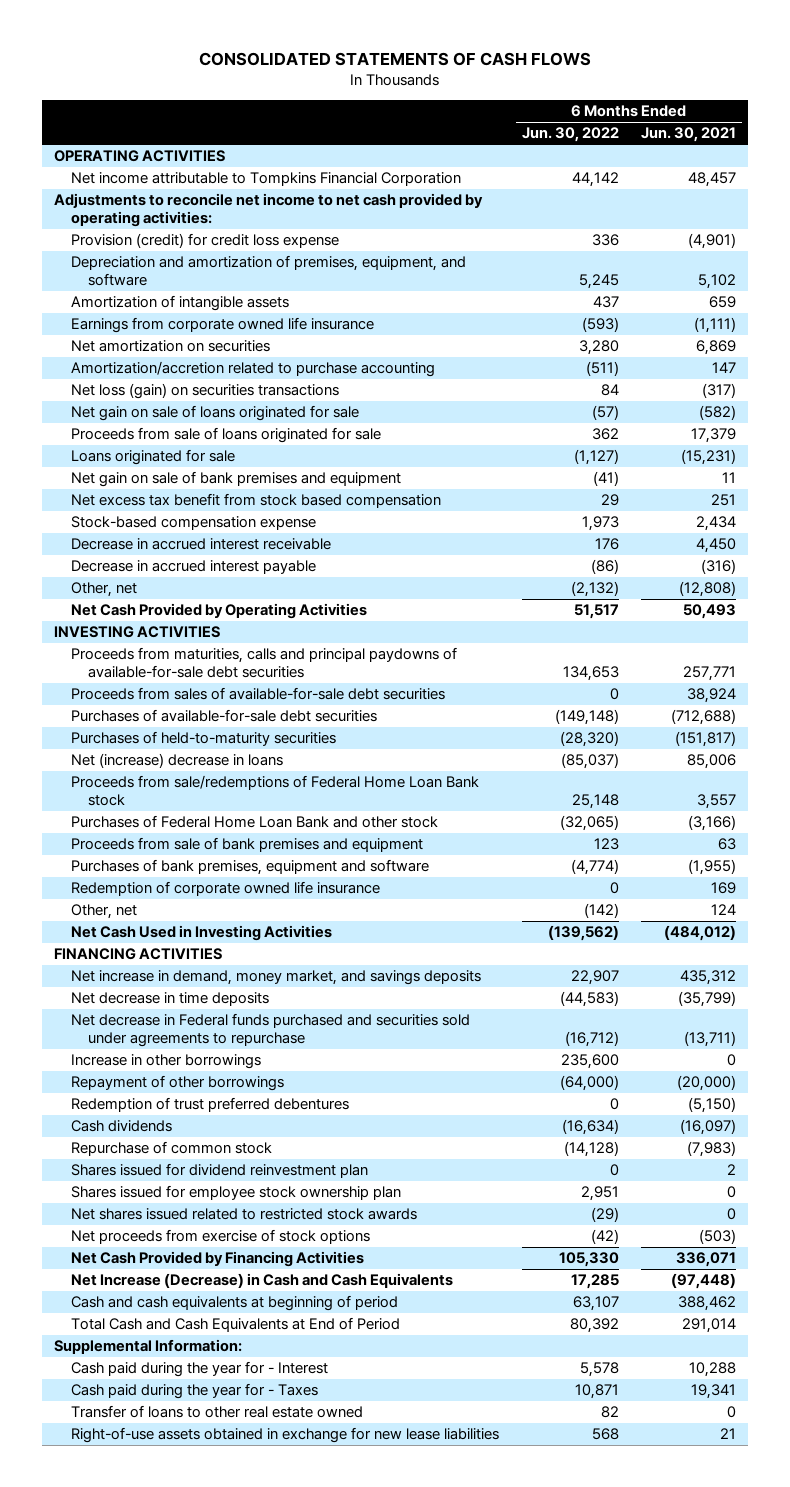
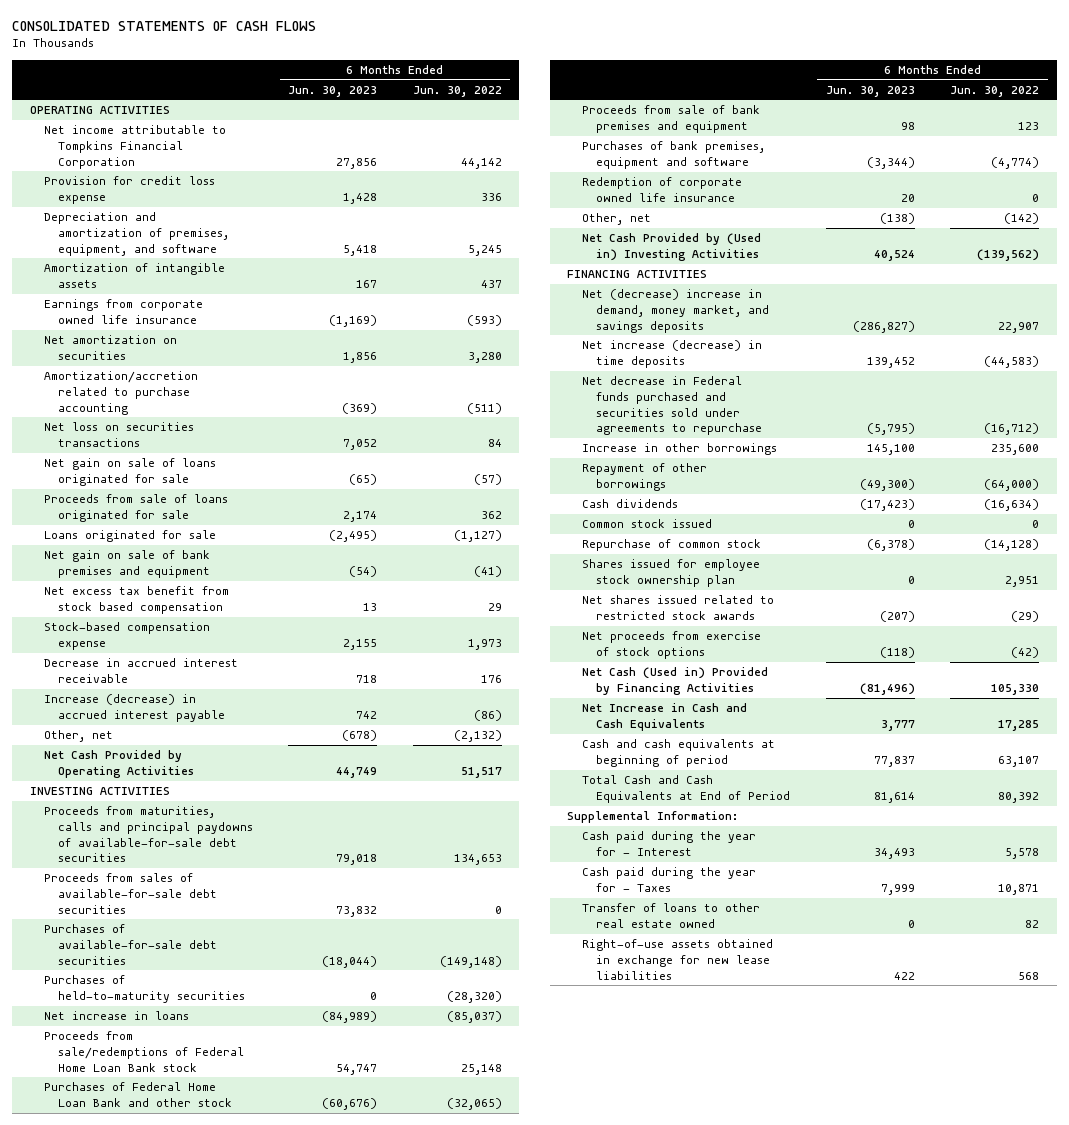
- | 6 Months Ended Jun. 30, 2022 | 6 Months Ended Jun. 30, 2021
+ | 6 Months Ended Jun. 30, 2023 | 6 Months Ended Jun. 30, 2022
- Adjustments to reconcile net income to net cash provided by operating activities:
- Provision (credit) for credit loss expense | 336 | (4,901)
+ Provision for credit loss expense | 1,428 | 336
- Net loss (gain) on securities transactions | 84 | (317)
+ Net loss on securities transactions | 7,052 | 84
- Decrease in accrued interest payable | (86) | (316)
+ Increase (decrease) in accrued interest payable | 742 | (86)
- Net (increase) decrease in loans | (85,037) | 85,006
+ Net increase in loans | (84,989) | (85,037)
- Net Cash Used in Investing Activities | (139,562) | (484,012)
+ Net Cash Provided by (Used in) Investing Activities | 40,524 | (139,562)
- Net increase in demand, money market, and savings deposits | 22,907 | 435,312
- Net decrease in time deposits | (44,583) | (35,799)
+ Net (decrease) increase in demand, money market, and savings deposits | (286,827) | 22,907
+ Net increase (decrease) in time deposits | 139,452 | (44,583)
- Redemption of trust preferred debentures | 0 | (5,150)
+ Common stock issued | 0 | 0
- Shares issued for dividend reinvestment plan | 0 | 2
- Net Cash Provided by Financing Activities | 105,330 | 336,071
- Net Increase (Decrease) in Cash and Cash Equivalents | 17,285 | (97,448)
+ Net Cash (Used in) Provided by Financing Activities | (81,496) | 105,330
+ Net Increase in Cash and Cash Equivalents | 3,777 | 17,285

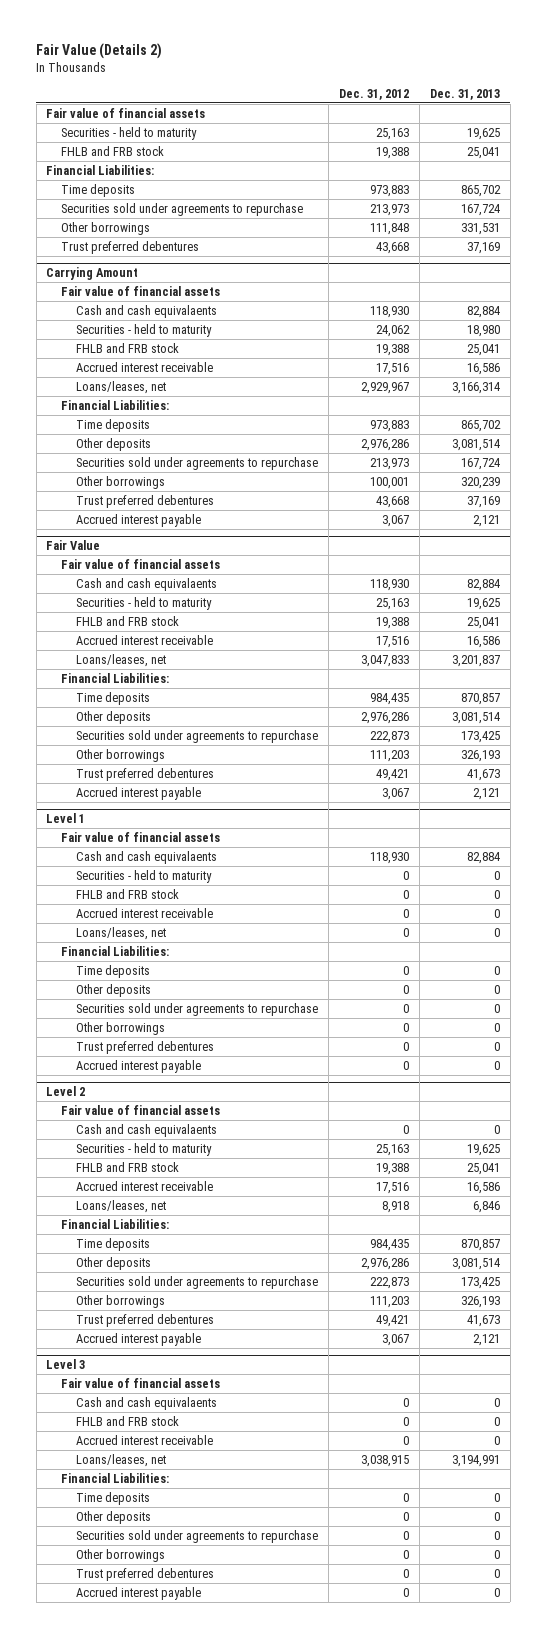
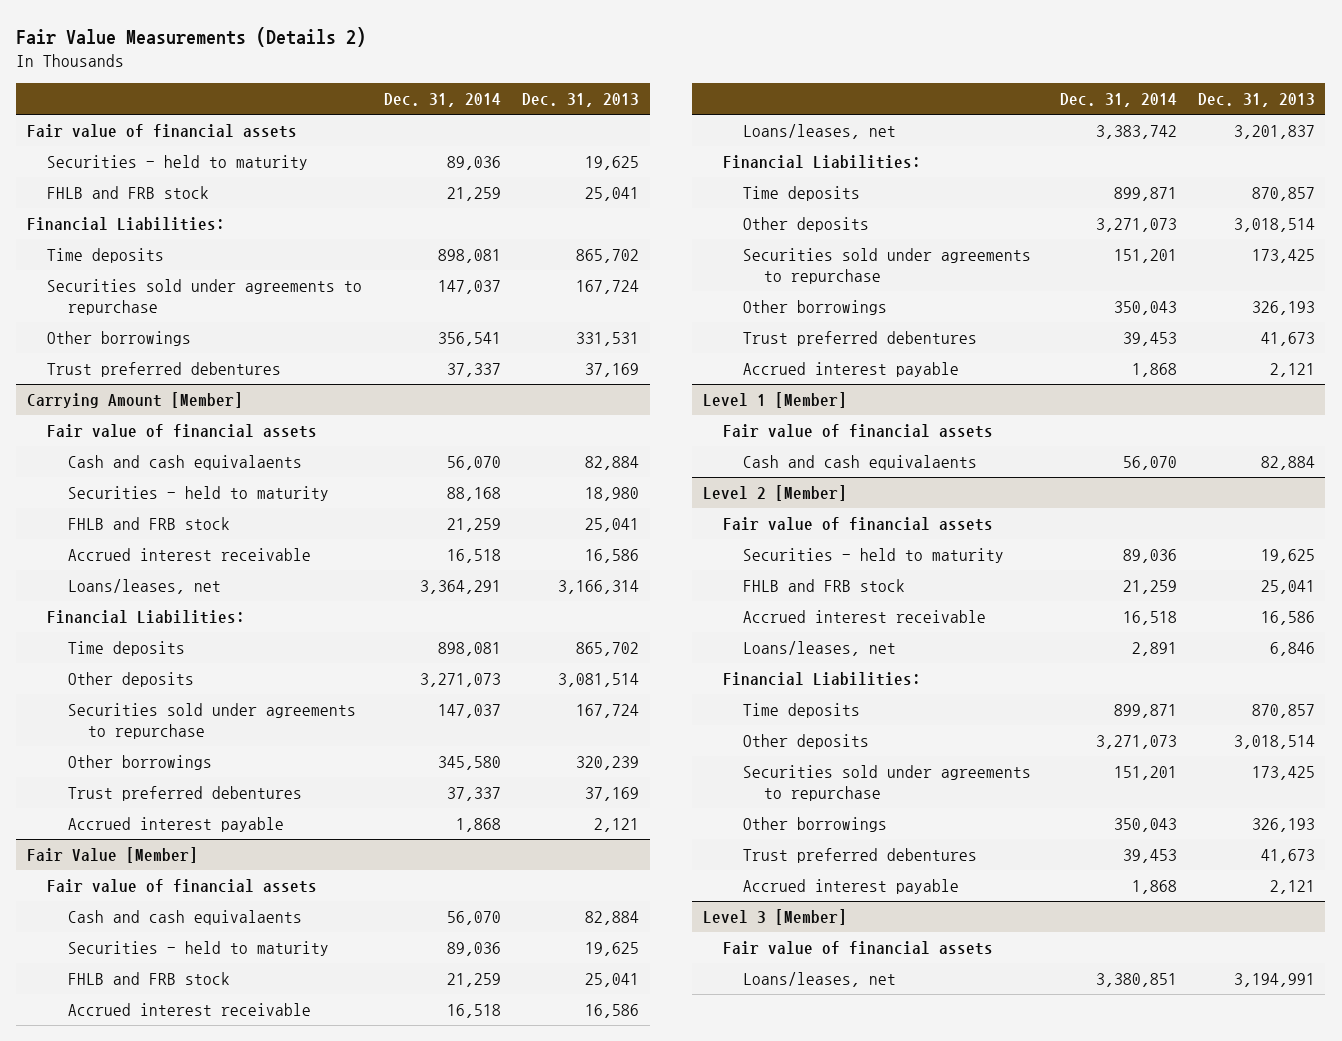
- Fair Value (Details 2)
+ Fair Value Measurements (Details 2)
- | Dec. 31, 2012 | Dec. 31, 2013
+ | Dec. 31, 2014 | Dec. 31, 2013
- Carrying Amount
+ Carrying Amount [Member]
- Fair Value
+ Fair Value [Member]
- Other deposits | 2,976,286 | 3,081,514
+ Other deposits | 3,271,073 | 3,018,514
- Level 1
+ Level 1 [Member]
- Securities - held to maturity | 0 | 0
- FHLB and FRB stock | 0 | 0
- Accrued interest receivable | 0 | 0
- Loans/leases, net | 0 | 0
- Financial Liabilities:
- Time deposits | 0 | 0
- Other deposits | 0 | 0
- Securities sold under agreements to repurchase | 0 | 0
- Other borrowings | 0 | 0
- Trust preferred debentures | 0 | 0
- Accrued interest payable | 0 | 0
- Level 2
+ Level 2 [Member]
- Cash and cash equivalaents | 0 | 0
- Other deposits | 2,976,286 | 3,081,514
+ Other deposits | 3,271,073 | 3,018,514
- Level 3
+ Level 3 [Member]
- Cash and cash equivalaents | 0 | 0
- FHLB and FRB stock | 0 | 0
- Accrued interest receivable | 0 | 0
- Financial Liabilities:
- Time deposits | 0 | 0
- Other deposits | 0 | 0
- Securities sold under agreements to repurchase | 0 | 0
- Other borrowings | 0 | 0
- Trust preferred debentures | 0 | 0
- Accrued interest payable | 0 | 0

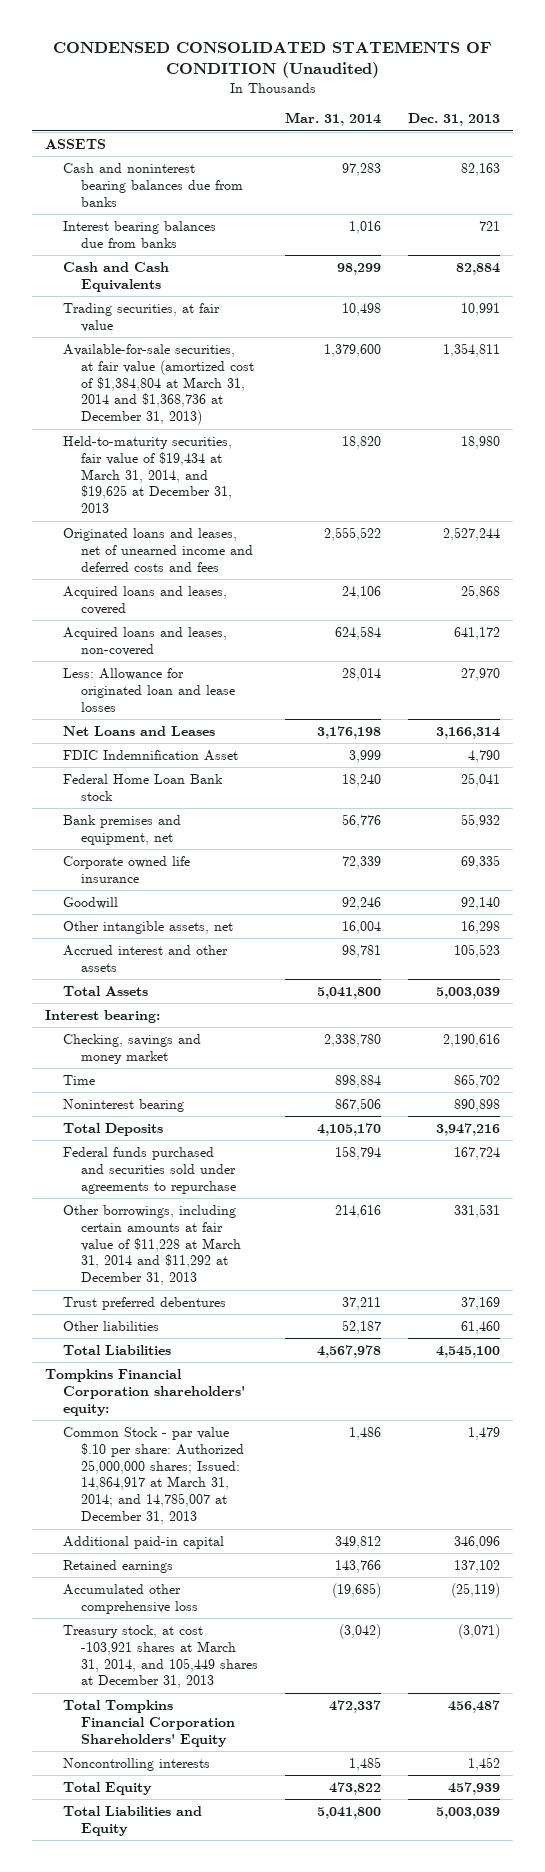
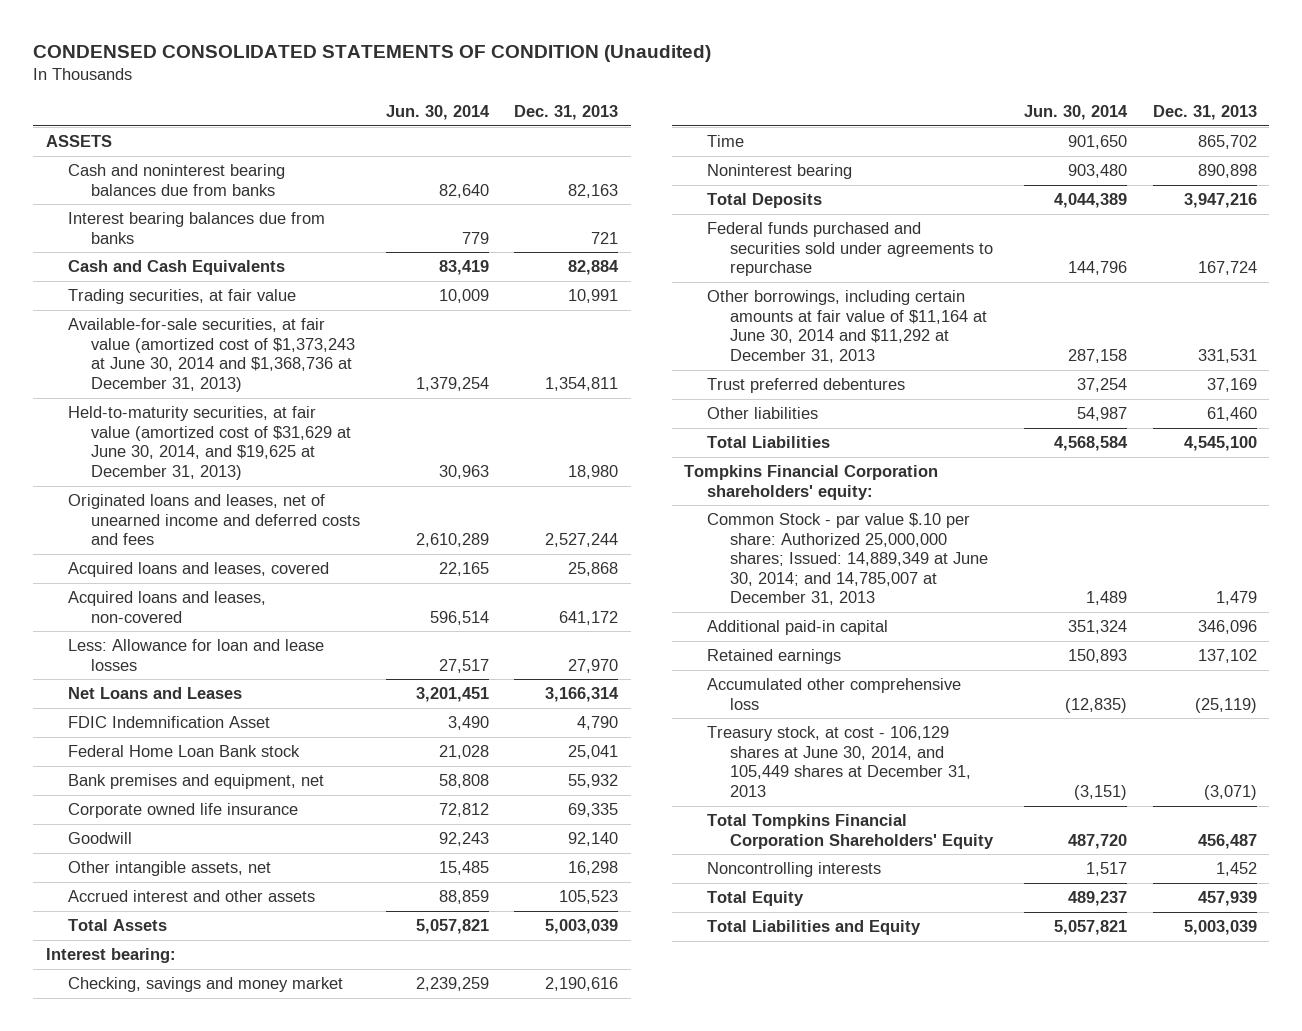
- | Mar. 31, 2014 | Dec. 31, 2013
+ | Jun. 30, 2014 | Dec. 31, 2013
- Available-for-sale securities, at fair value (amortized cost of $1,384,804 at March 31, 2014 and $1,368,736 at December 31, 2013) | 1,379,600 | 1,354,811
- Held-to-maturity securities, fair value of $19,434 at March 31, 2014, and $19,625 at December 31, 2013 | 18,820 | 18,980
+ Available-for-sale securities, at fair value (amortized cost of $1,373,243 at June 30, 2014 and $1,368,736 at December 31, 2013) | 1,379,254 | 1,354,811
+ Held-to-maturity securities, at fair value (amortized cost of $31,629 at June 30, 2014, and $19,625 at December 31, 2013) | 30,963 | 18,980
- Less: Allowance for originated loan and lease losses | 28,014 | 27,970
+ Less: Allowance for loan and lease losses | 27,517 | 27,970
- Other borrowings, including certain amounts at fair value of $11,228 at March 31, 2014 and $11,292 at December 31, 2013 | 214,616 | 331,531
+ Other borrowings, including certain amounts at fair value of $11,164 at June 30, 2014 and $11,292 at December 31, 2013 | 287,158 | 331,531
- Common Stock - par value $.10 per share: Authorized 25,000,000 shares; Issued: 14,864,917 at March 31, 2014; and 14,785,007 at December 31, 2013 | 1,486 | 1,479
+ Common Stock - par value $.10 per share: Authorized 25,000,000 shares; Issued: 14,889,349 at June 30, 2014; and 14,785,007 at December 31, 2013 | 1,489 | 1,479
- Treasury stock, at cost -103,921 shares at March 31, 2014, and 105,449 shares at December 31, 2013 | (3,042) | (3,071)
+ Treasury stock, at cost - 106,129 shares at June 30, 2014, and 105,449 shares at December 31, 2013 | (3,151) | (3,071)

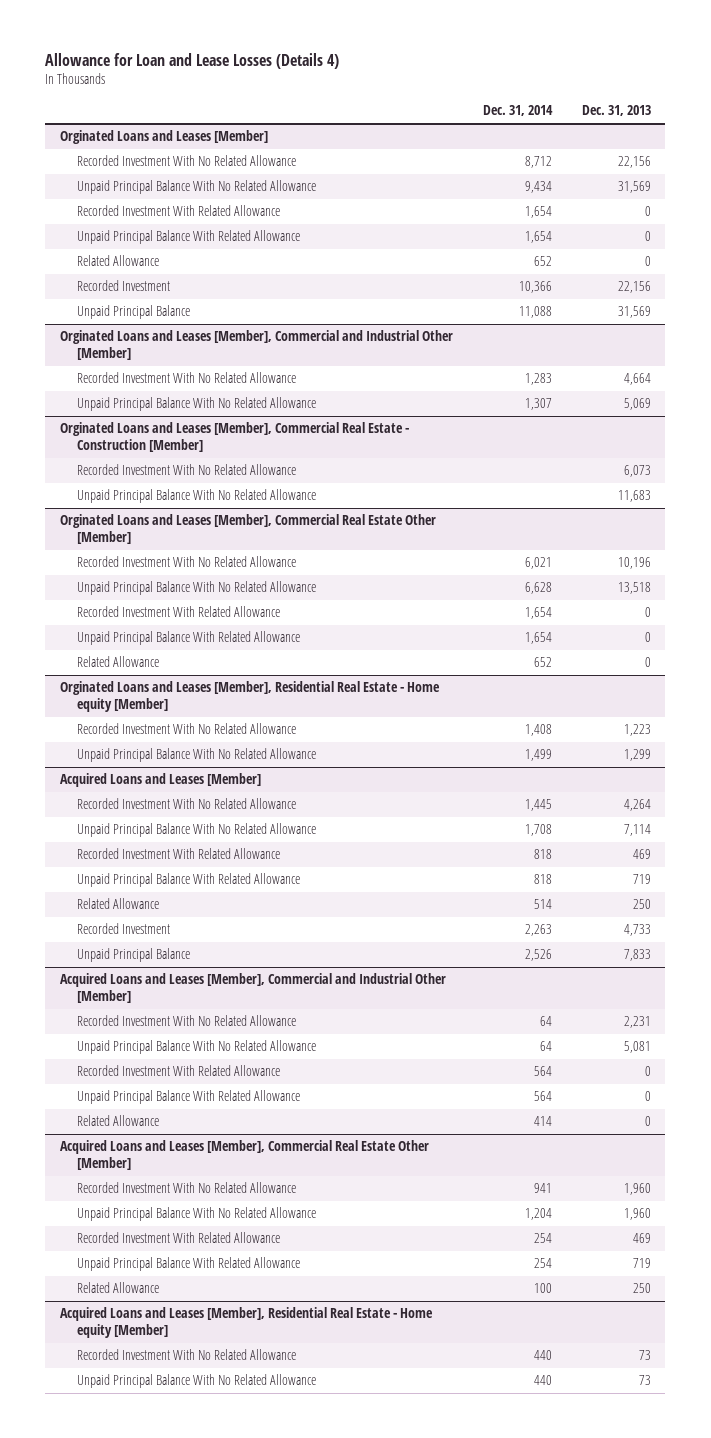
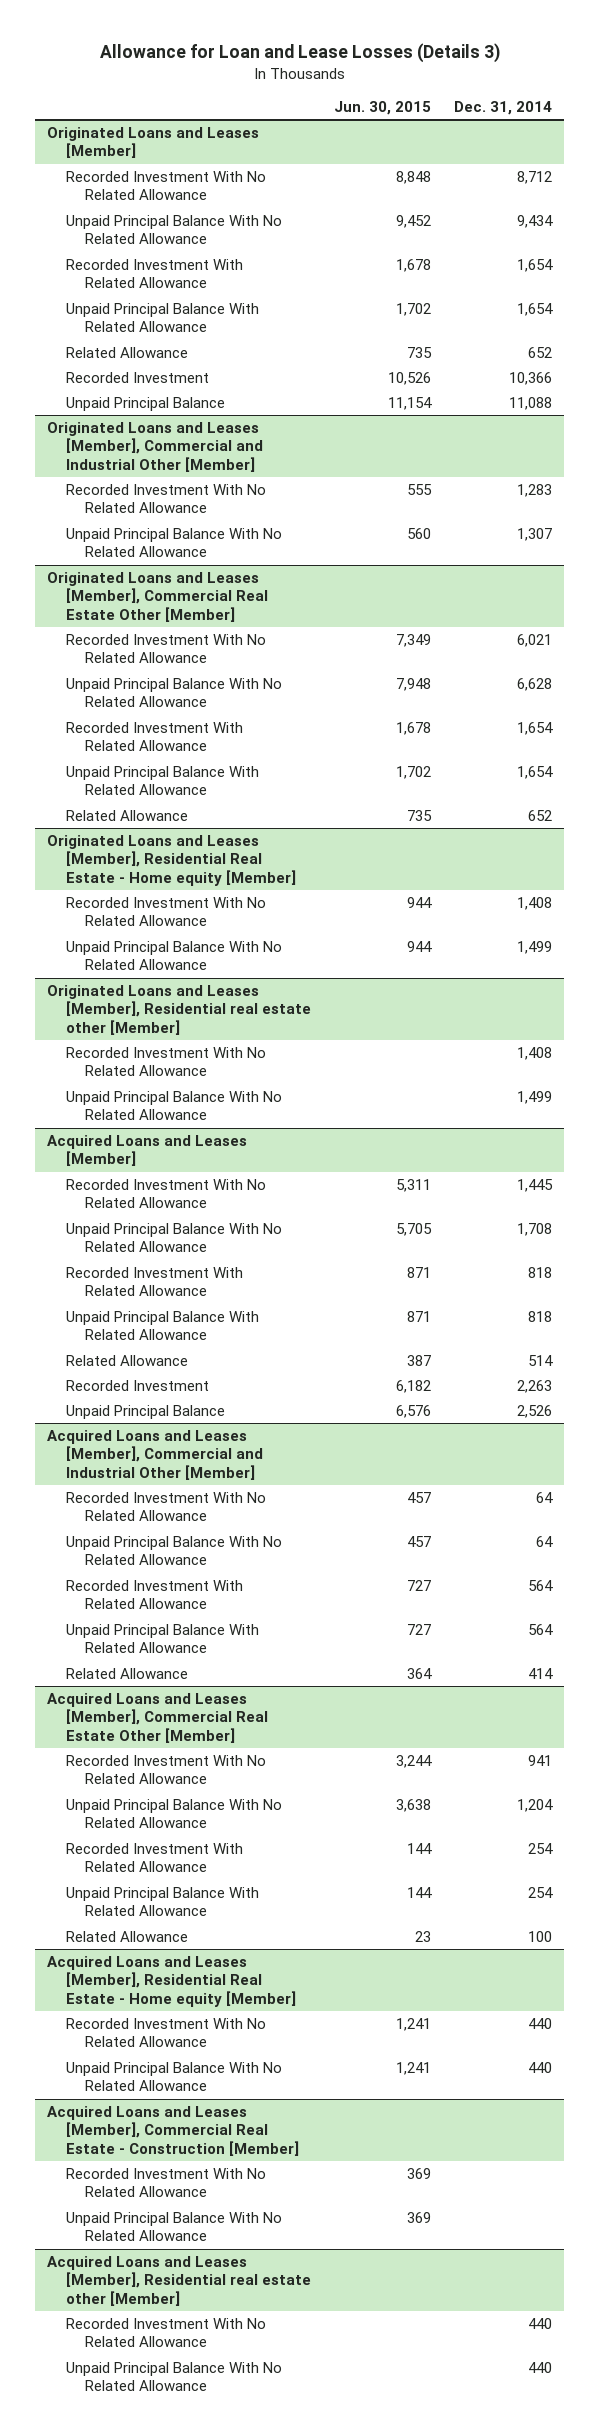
- Allowance for Loan and Lease Losses (Details 4)
+ Allowance for Loan and Lease Losses (Details 3)
- | Dec. 31, 2014 | Dec. 31, 2013
+ | Jun. 30, 2015 | Dec. 31, 2014
- Orginated Loans and Leases [Member]
+ Originated Loans and Leases [Member]
- Orginated Loans and Leases [Member], Commercial and Industrial Other [Member]
+ Originated Loans and Leases [Member], Commercial and Industrial Other [Member]
- Orginated Loans and Leases [Member], Commercial Real Estate - Construction [Member]
- Recorded Investment With No Related Allowance | | 6,073
- Unpaid Principal Balance With No Related Allowance | | 11,683
- Orginated Loans and Leases [Member], Commercial Real Estate Other [Member]
+ Originated Loans and Leases [Member], Commercial Real Estate Other [Member]
- Orginated Loans and Leases [Member], Residential Real Estate - Home equity [Member]
+ Originated Loans and Leases [Member], Residential Real Estate - Home equity [Member]
+ Originated Loans and Leases [Member], Residential real estate other [Member]
+ Recorded Investment With No Related Allowance | | 1,408
+ Unpaid Principal Balance With No Related Allowance | | 1,499
+ Acquired Loans and Leases [Member], Commercial Real Estate - Construction [Member]
+ Recorded Investment With No Related Allowance | 369 |
+ Unpaid Principal Balance With No Related Allowance | 369 |
+ Acquired Loans and Leases [Member], Residential real estate other [Member]
+ Recorded Investment With No Related Allowance | | 440
+ Unpaid Principal Balance With No Related Allowance | | 440

